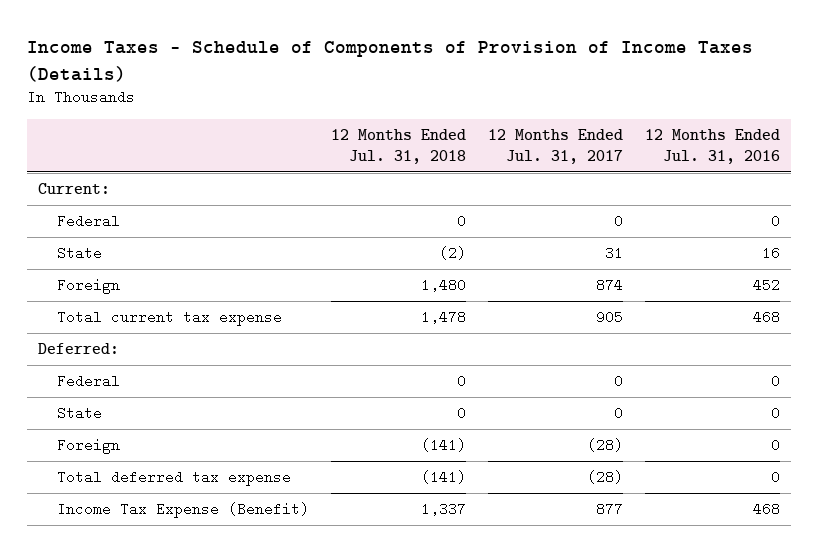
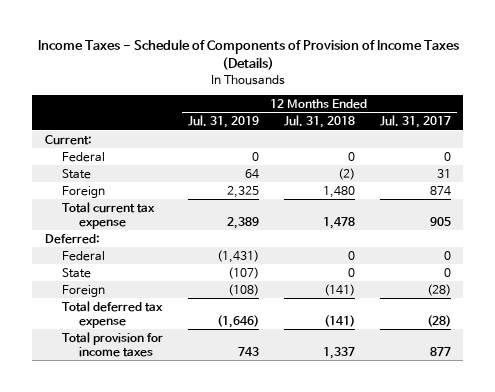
- | 12 Months Ended Jul. 31, 2018 | 12 Months Ended Jul. 31, 2017 | 12 Months Ended Jul. 31, 2016
+ | 12 Months Ended Jul. 31, 2019 | 12 Months Ended Jul. 31, 2018 | 12 Months Ended Jul. 31, 2017
- Income Tax Expense (Benefit) | 1,337 | 877 | 468
+ Total provision for income taxes | 743 | 1,337 | 877

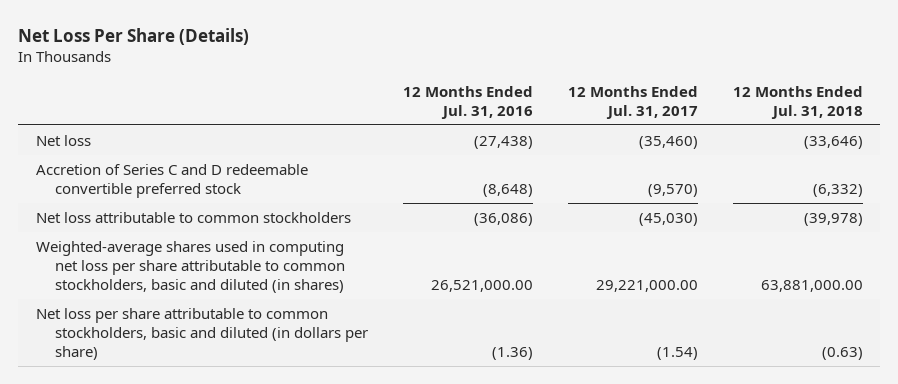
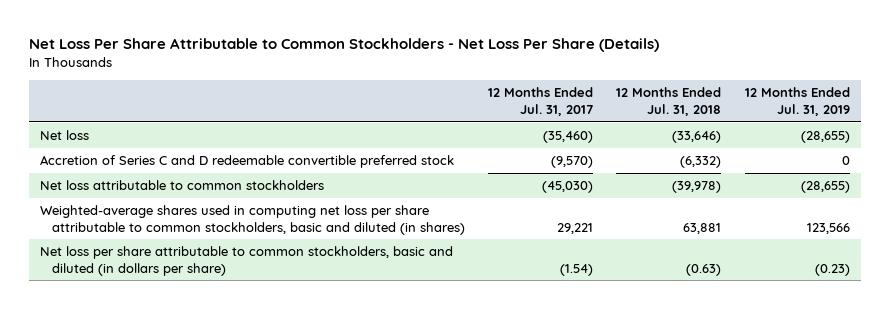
- Net Loss Per Share (Details)
+ Net Loss Per Share Attributable to Common Stockholders - Net Loss Per Share (Details)
- | 12 Months Ended Jul. 31, 2016 | 12 Months Ended Jul. 31, 2017 | 12 Months Ended Jul. 31, 2018
+ | 12 Months Ended Jul. 31, 2017 | 12 Months Ended Jul. 31, 2018 | 12 Months Ended Jul. 31, 2019
- Weighted-average shares used in computing net loss per share attributable to common stockholders, basic and diluted (in shares) | 26,521,000.00 | 29,221,000.00 | 63,881,000.00
+ Weighted-average shares used in computing net loss per share attributable to common stockholders, basic and diluted (in shares) | 29,221 | 63,881 | 123,566

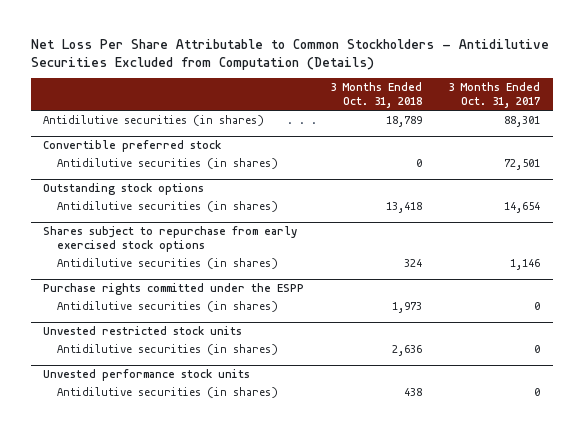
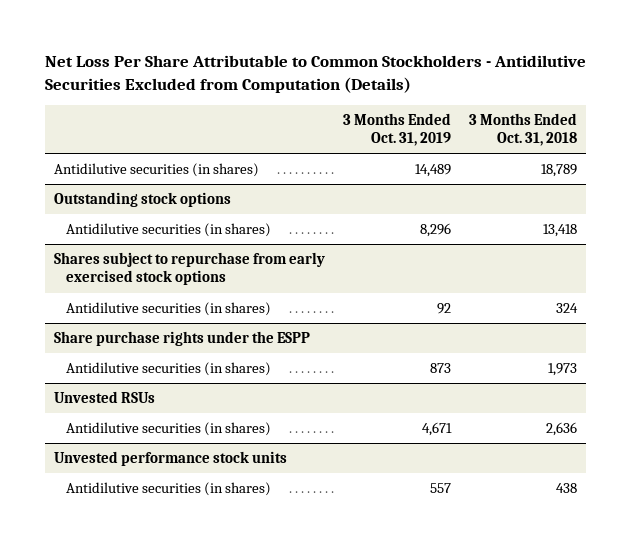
- | 3 Months Ended Oct. 31, 2018 | 3 Months Ended Oct. 31, 2017
+ | 3 Months Ended Oct. 31, 2019 | 3 Months Ended Oct. 31, 2018
- Convertible preferred stock
- Antidilutive securities (in shares) | 0 | 72,501
- Purchase rights committed under the ESPP
+ Share purchase rights under the ESPP
- Unvested restricted stock units
+ Unvested RSUs

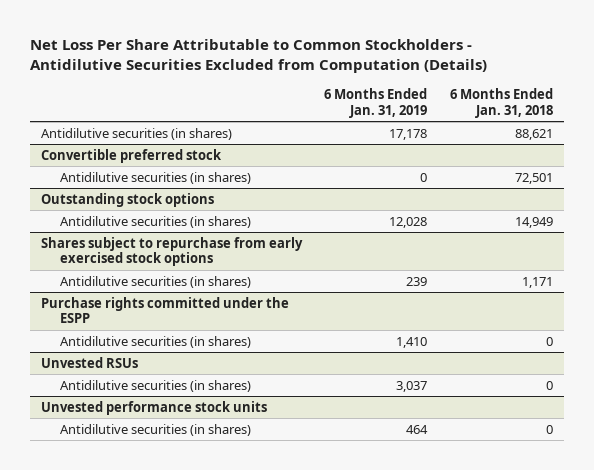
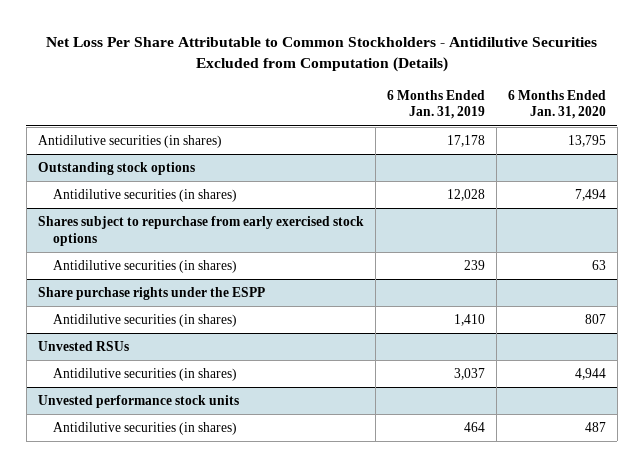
- | 6 Months Ended Jan. 31, 2019 | 6 Months Ended Jan. 31, 2018
+ | 6 Months Ended Jan. 31, 2019 | 6 Months Ended Jan. 31, 2020
- Convertible preferred stock
- Antidilutive securities (in shares) | 0 | 72,501
- Purchase rights committed under the ESPP
+ Share purchase rights under the ESPP

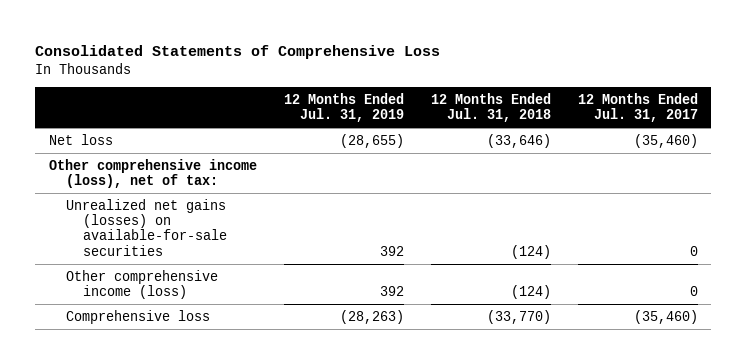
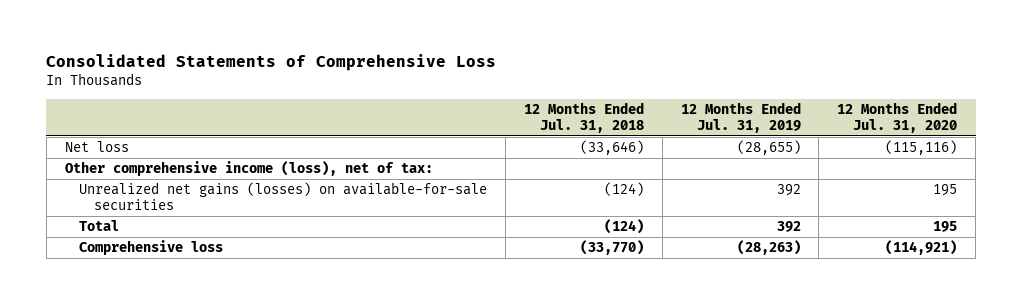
- | 12 Months Ended Jul. 31, 2019 | 12 Months Ended Jul. 31, 2018 | 12 Months Ended Jul. 31, 2017
+ | 12 Months Ended Jul. 31, 2018 | 12 Months Ended Jul. 31, 2019 | 12 Months Ended Jul. 31, 2020
- Other comprehensive income (loss) | 392 | (124) | 0
+ Total | (124) | 392 | 195

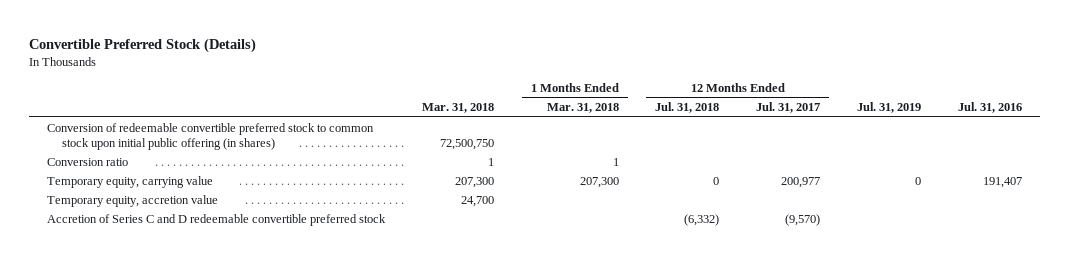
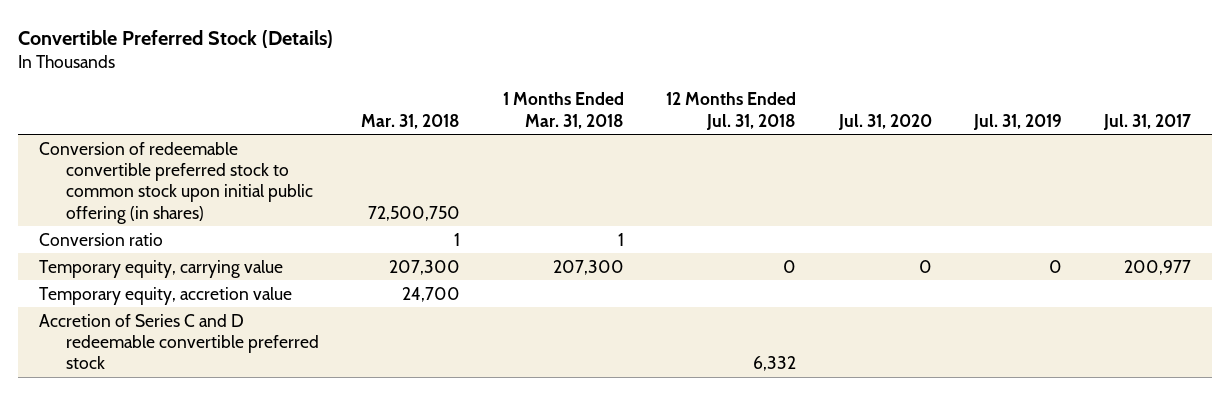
- | Mar. 31, 2018 | 1 Months Ended Mar. 31, 2018 | 12 Months Ended Jul. 31, 2018 | 12 Months Ended Jul. 31, 2017 | Jul. 31, 2019 | Jul. 31, 2016
+ | Mar. 31, 2018 | 1 Months Ended Mar. 31, 2018 | 12 Months Ended Jul. 31, 2018 | Jul. 31, 2020 | Jul. 31, 2019 | Jul. 31, 2017
- Accretion of Series C and D redeemable convertible preferred stock | | | (6,332) | (9,570) | |
+ Accretion of Series C and D redeemable convertible preferred stock | | | 6,332 | | |

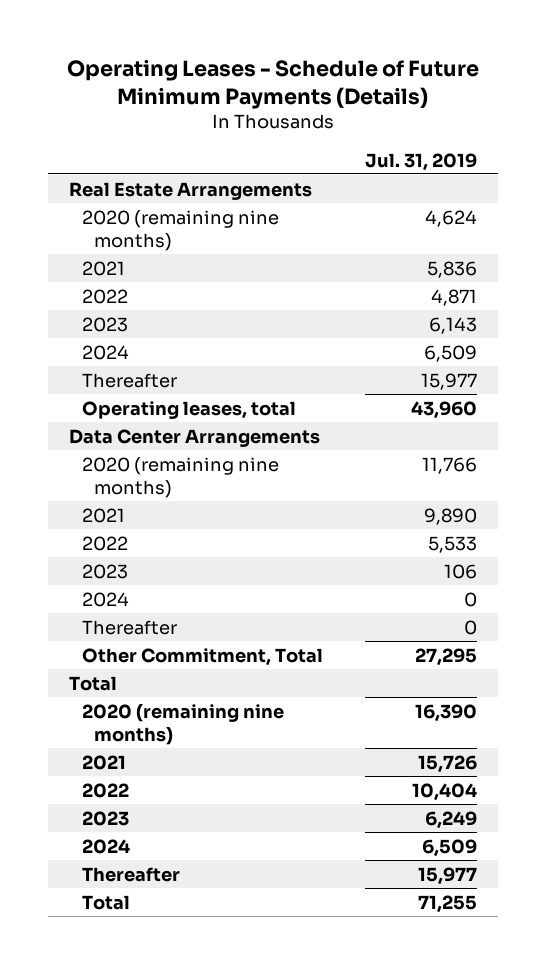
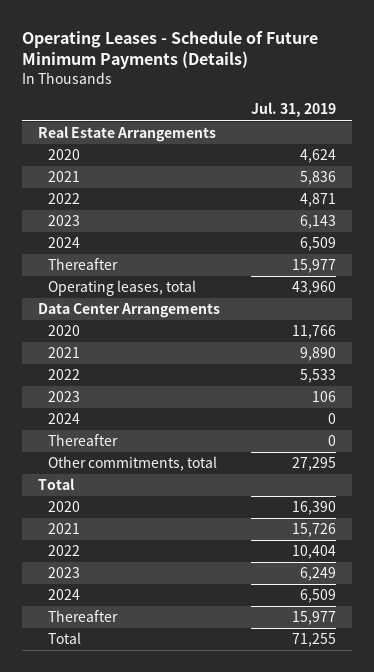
- 2020 (remaining nine months) | 4,624
+ 2020 | 4,624
- 2020 (remaining nine months) | 11,766
+ 2020 | 11,766
- Other Commitment, Total | 27,295
+ Other commitments, total | 27,295
- 2020 (remaining nine months) | 16,390
+ 2020 | 16,390

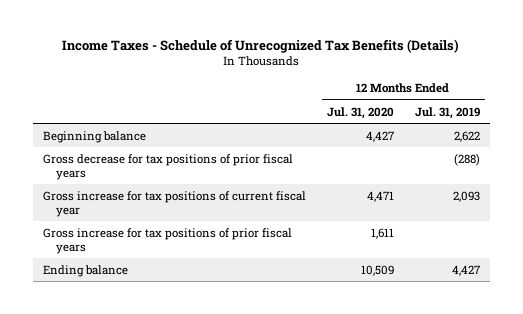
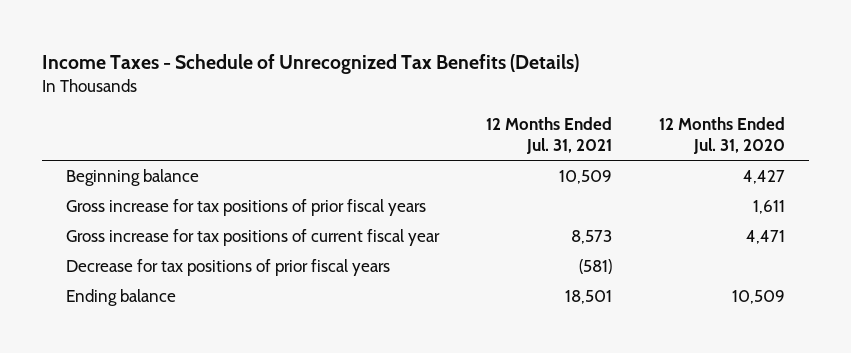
- | 12 Months Ended Jul. 31, 2020 | 12 Months Ended Jul. 31, 2019
+ | 12 Months Ended Jul. 31, 2021 | 12 Months Ended Jul. 31, 2020
- Gross decrease for tax positions of prior fiscal years | | (288)
moved down: Gross increase for tax positions of current fiscal year | 8,573 | 4,471
+ Decrease for tax positions of prior fiscal years | (581) |

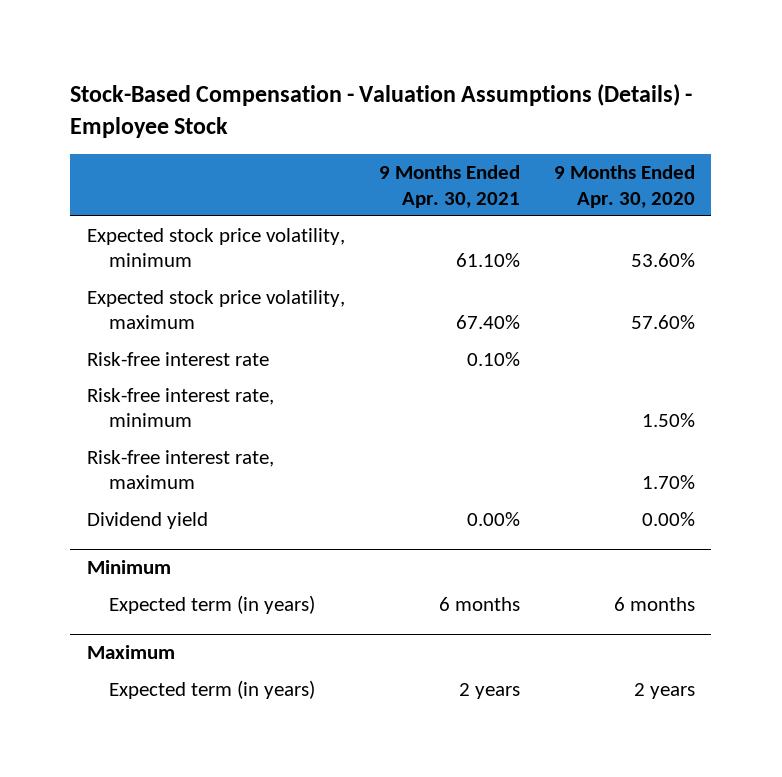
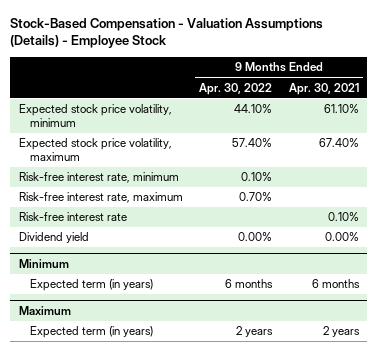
- | 9 Months Ended Apr. 30, 2021 | 9 Months Ended Apr. 30, 2020
+ | 9 Months Ended Apr. 30, 2022 | 9 Months Ended Apr. 30, 2021
moved down: Risk-free interest rate | | 0.10%

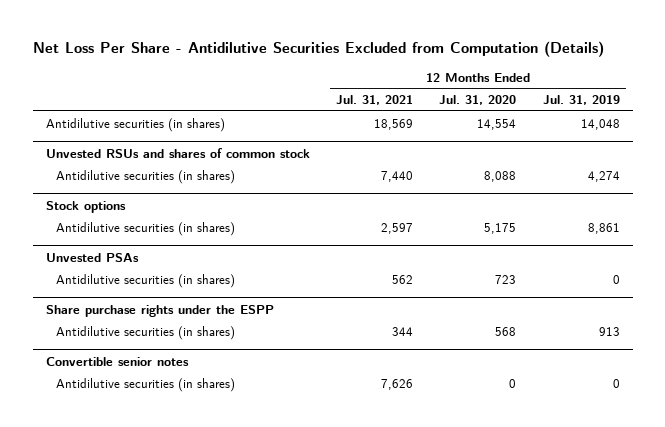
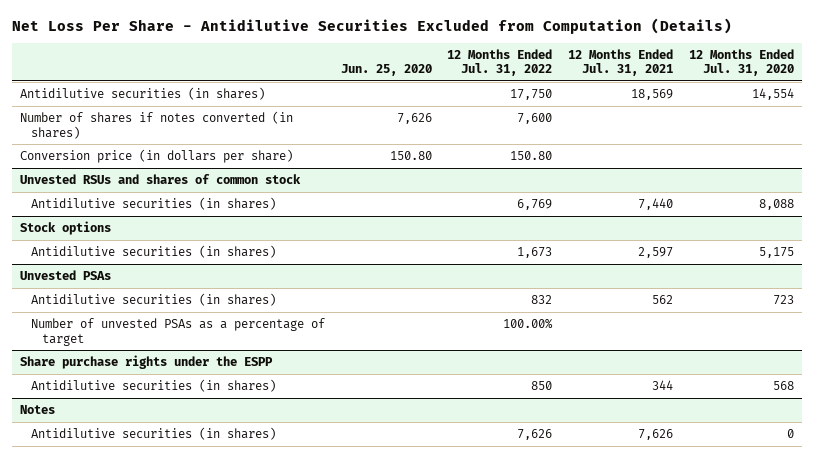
- | 12 Months Ended Jul. 31, 2021 | 12 Months Ended Jul. 31, 2020 | 12 Months Ended Jul. 31, 2019
+ | Jun. 25, 2020 | 12 Months Ended Jul. 31, 2022 | 12 Months Ended Jul. 31, 2021 | 12 Months Ended Jul. 31, 2020
+ Number of shares if notes converted (in shares) | 7,626 | 7,600 | |
+ Conversion price (in dollars per share) | 150.80 | 150.80 | |
@ Unvested PSAs
+ Number of unvested PSAs as a percentage of target | | 100.00% | |
- Convertible senior notes
+ Notes

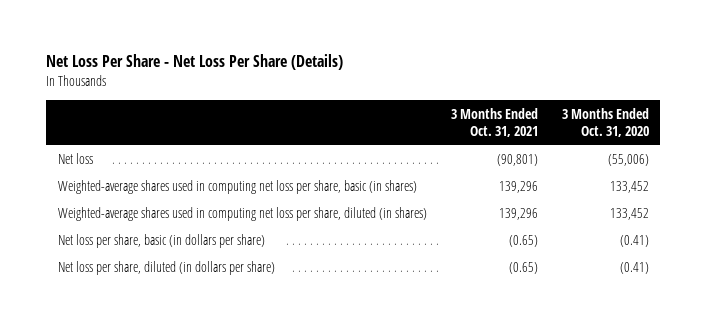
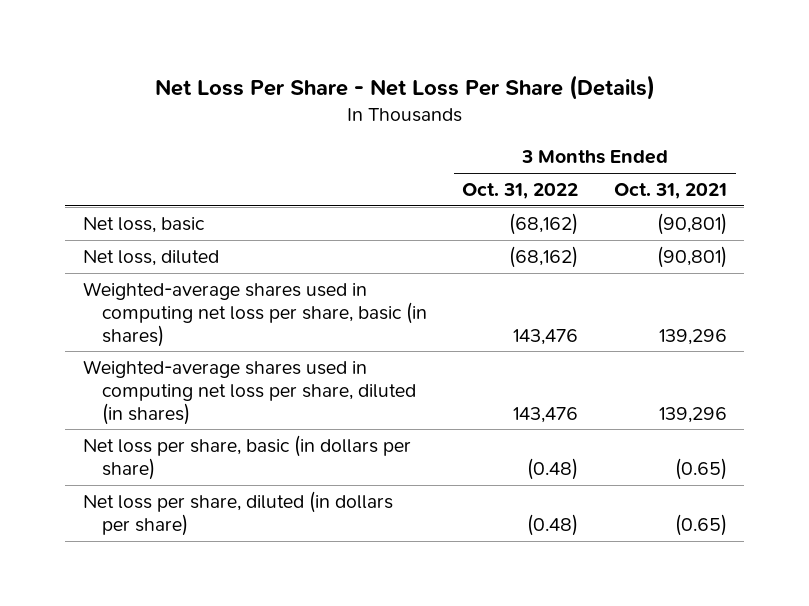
- | 3 Months Ended Oct. 31, 2021 | 3 Months Ended Oct. 31, 2020
+ | 3 Months Ended Oct. 31, 2022 | 3 Months Ended Oct. 31, 2021
- Net loss | (90,801) | (55,006)
+ Net loss, basic | (68,162) | (90,801)
+ Net loss, diluted | (68,162) | (90,801)

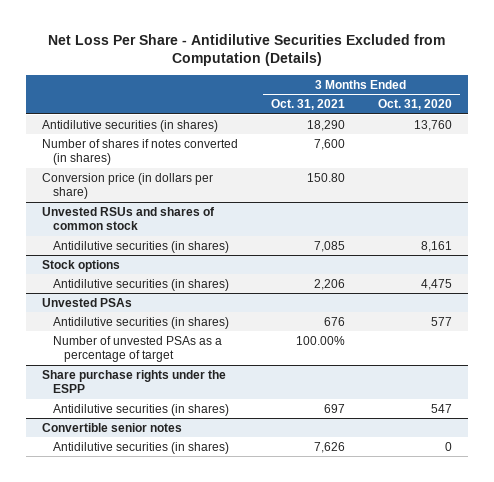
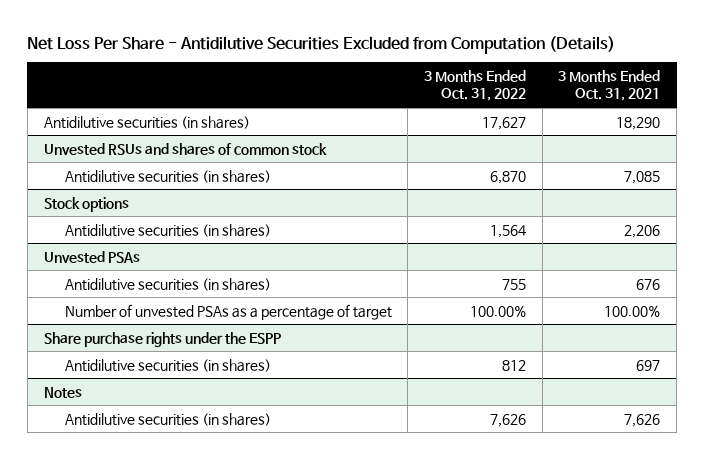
- | 3 Months Ended Oct. 31, 2021 | 3 Months Ended Oct. 31, 2020
+ | 3 Months Ended Oct. 31, 2022 | 3 Months Ended Oct. 31, 2021
- Number of shares if notes converted (in shares) | 7,600 |
- Conversion price (in dollars per share) | 150.80 |
- Convertible senior notes
+ Notes

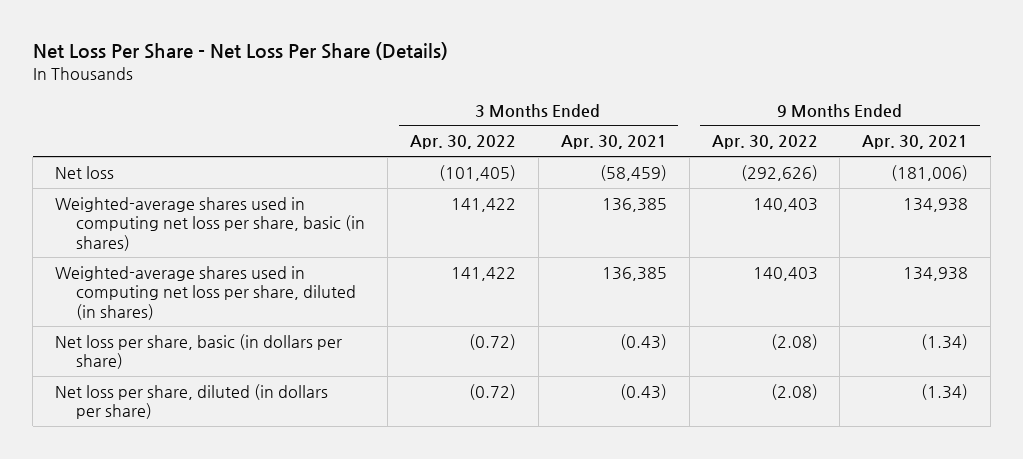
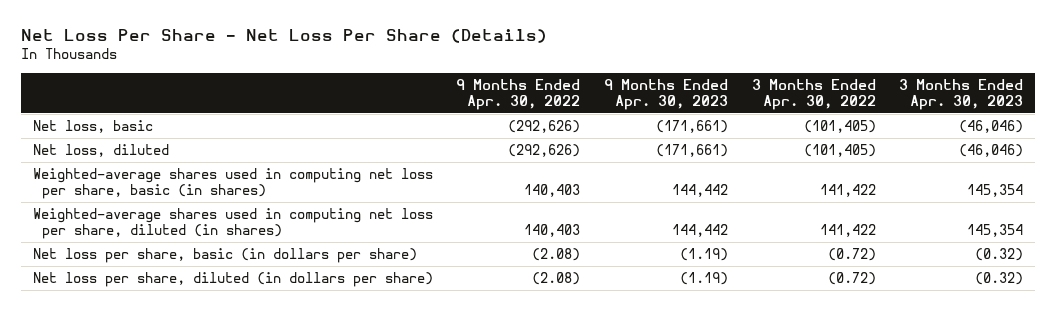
- | 3 Months Ended Apr. 30, 2022 | 3 Months Ended Apr. 30, 2021 | 9 Months Ended Apr. 30, 2022 | 9 Months Ended Apr. 30, 2021
+ | 9 Months Ended Apr. 30, 2022 | 9 Months Ended Apr. 30, 2023 | 3 Months Ended Apr. 30, 2022 | 3 Months Ended Apr. 30, 2023
- Net loss | (101,405) | (58,459) | (292,626) | (181,006)
+ Net loss, basic | (292,626) | (171,661) | (101,405) | (46,046)
+ Net loss, diluted | (292,626) | (171,661) | (101,405) | (46,046)

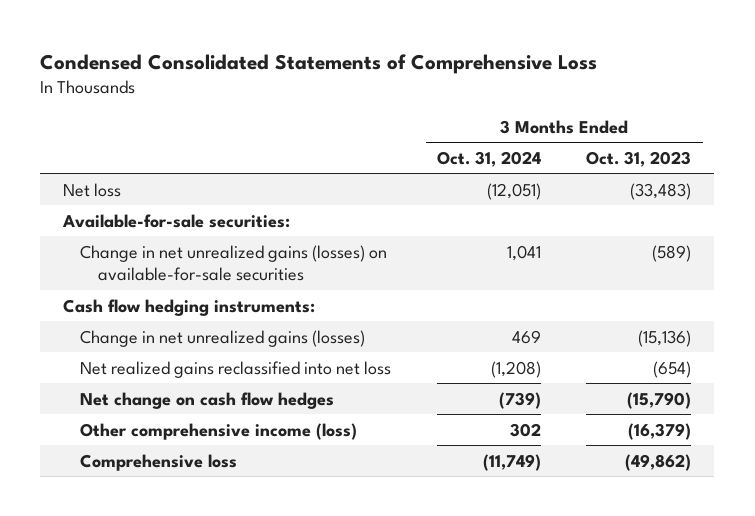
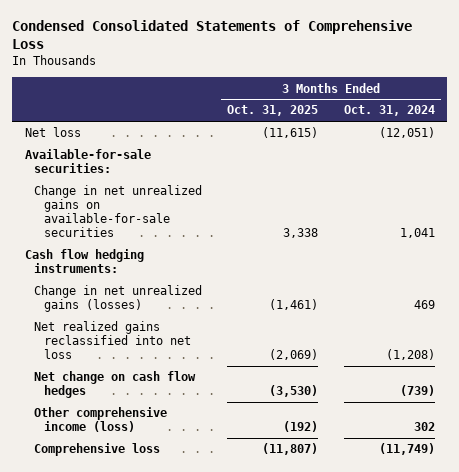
- | 3 Months Ended Oct. 31, 2024 | 3 Months Ended Oct. 31, 2023
+ | 3 Months Ended Oct. 31, 2025 | 3 Months Ended Oct. 31, 2024
- Change in net unrealized gains (losses) on available-for-sale securities | 1,041 | (589)
+ Change in net unrealized gains on available-for-sale securities | 3,338 | 1,041

